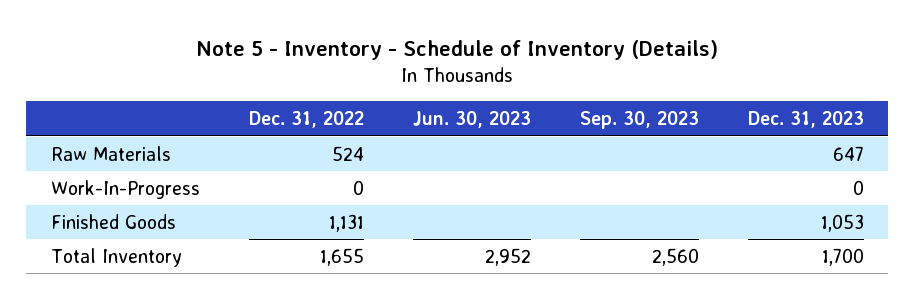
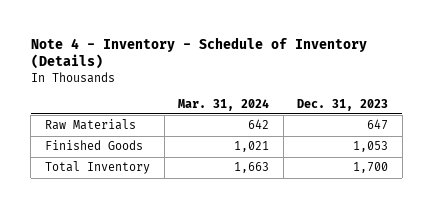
- Note 5 - Inventory - Schedule of Inventory (Details)
+ Note 4 - Inventory - Schedule of Inventory (Details)
- | Dec. 31, 2022 | Jun. 30, 2023 | Sep. 30, 2023 | Dec. 31, 2023
+ | Mar. 31, 2024 | Dec. 31, 2023
- Work-In-Progress | 0 | | | 0

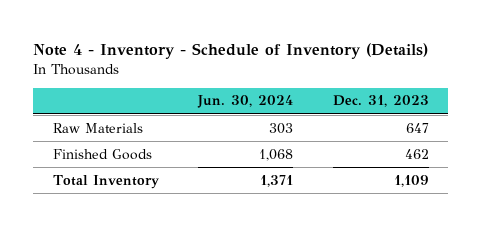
- | Mar. 31, 2024 | Dec. 31, 2023
+ | Jun. 30, 2024 | Dec. 31, 2023
- Finished Goods | 1,021 | 1,053
- Total Inventory | 1,663 | 1,700
+ Finished Goods | 1,068 | 462
+ Total Inventory | 1,371 | 1,109

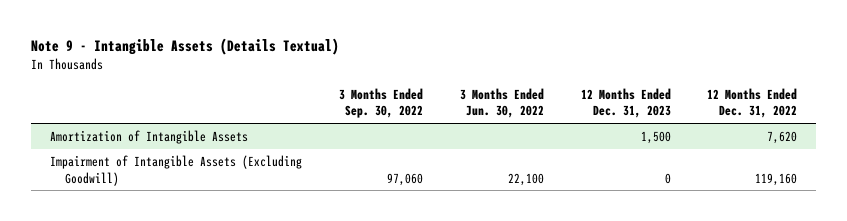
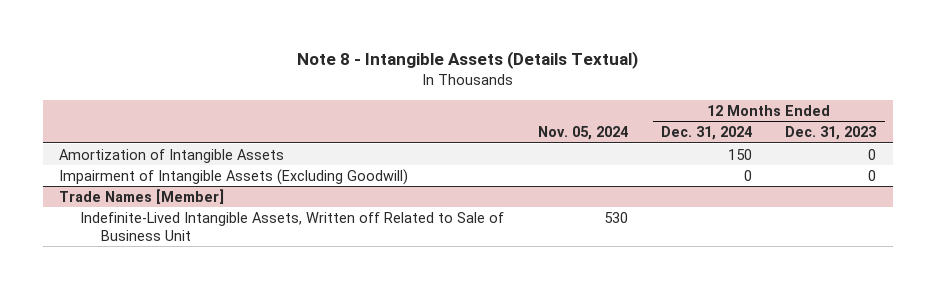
- Note 9 - Intangible Assets (Details Textual)
+ Note 8 - Intangible Assets (Details Textual)
- | 3 Months Ended Sep. 30, 2022 | 3 Months Ended Jun. 30, 2022 | 12 Months Ended Dec. 31, 2023 | 12 Months Ended Dec. 31, 2022
+ | Nov. 05, 2024 | 12 Months Ended Dec. 31, 2024 | 12 Months Ended Dec. 31, 2023
- Amortization of Intangible Assets | | | 1,500 | 7,620
+ Amortization of Intangible Assets | | 150 | 0
+ Trade Names [Member]
+ Indefinite-Lived Intangible Assets, Written off Related to Sale of Business Unit | 530 | |

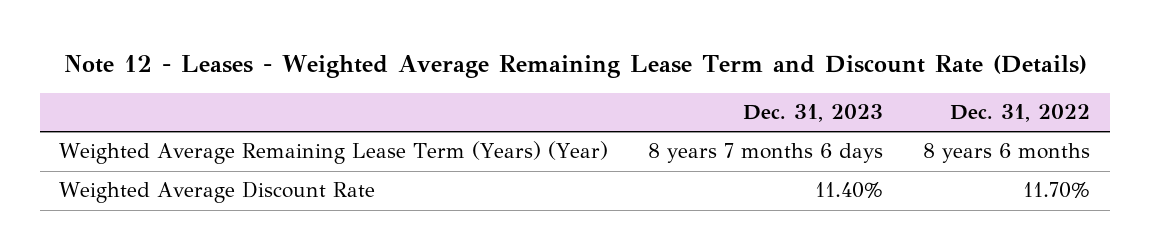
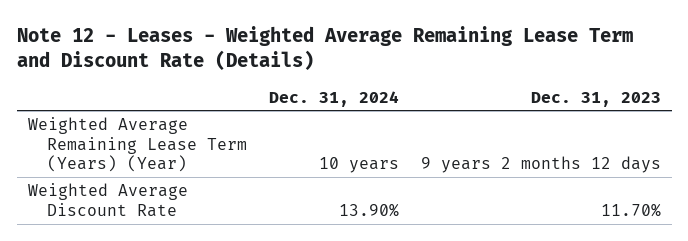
- | Dec. 31, 2023 | Dec. 31, 2022
+ | Dec. 31, 2024 | Dec. 31, 2023
- Weighted Average Remaining Lease Term (Years) (Year) | 8 years 7 months 6 days | 8 years 6 months
- Weighted Average Discount Rate | 11.40% | 11.70%
+ Weighted Average Remaining Lease Term (Years) (Year) | 10 years | 9 years 2 months 12 days
+ Weighted Average Discount Rate | 13.90% | 11.70%

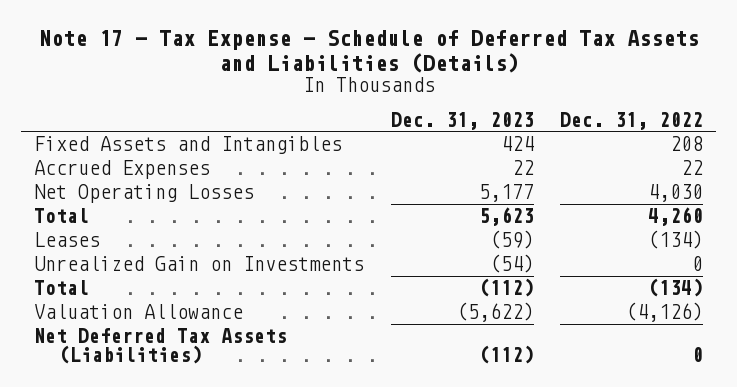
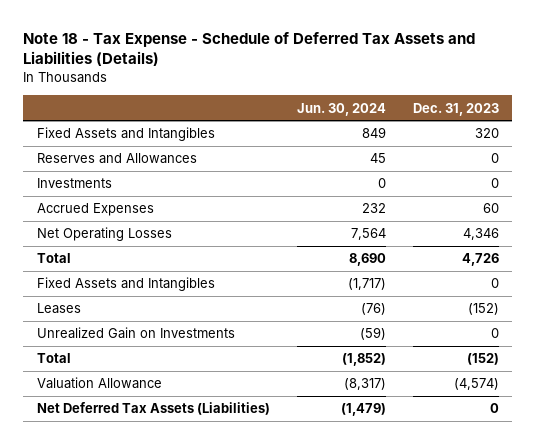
- Note 17 - Tax Expense - Schedule of Deferred Tax Assets and Liabilities (Details)
+ Note 18 - Tax Expense - Schedule of Deferred Tax Assets and Liabilities (Details)
- | Dec. 31, 2023 | Dec. 31, 2022
+ | Jun. 30, 2024 | Dec. 31, 2023
- Fixed Assets and Intangibles | 424 | 208
- Accrued Expenses | 22 | 22
- Net Operating Losses | 5,177 | 4,030
- Total | 5,623 | 4,260
- Leases | (59) | (134)
- Unrealized Gain on Investments | (54) | 0
- Total | (112) | (134)
- Valuation Allowance | (5,622) | (4,126)
- Net Deferred Tax Assets (Liabilities) | (112) | 0
+ Fixed Assets and Intangibles | 849 | 320
+ Reserves and Allowances | 45 | 0
+ Investments | 0 | 0
+ Accrued Expenses | 232 | 60
+ Net Operating Losses | 7,564 | 4,346
+ Total | 8,690 | 4,726
+ Fixed Assets and Intangibles | (1,717) | 0
+ Leases | (76) | (152)
+ Unrealized Gain on Investments | (59) | 0
+ Total | (1,852) | (152)
+ Valuation Allowance | (8,317) | (4,574)
+ Net Deferred Tax Assets (Liabilities) | (1,479) | 0

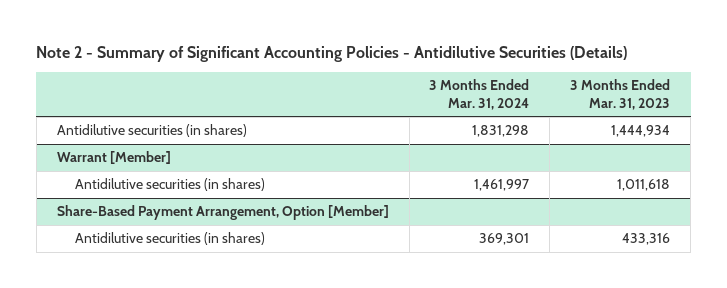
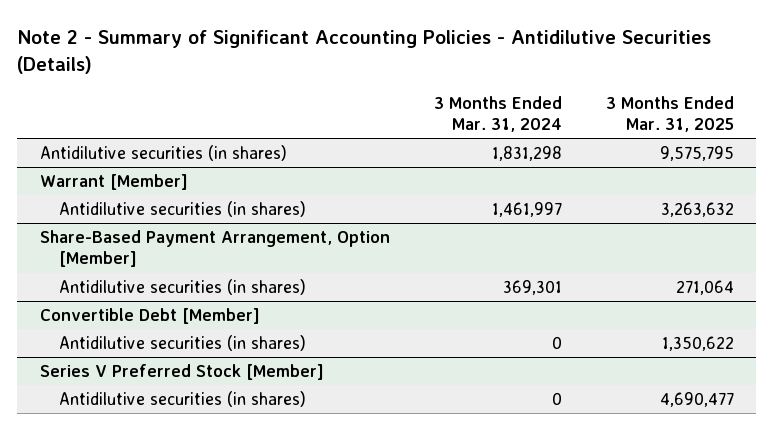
- | 3 Months Ended Mar. 31, 2024 | 3 Months Ended Mar. 31, 2023
+ | 3 Months Ended Mar. 31, 2024 | 3 Months Ended Mar. 31, 2025
+ Convertible Debt [Member]
+ Antidilutive securities (in shares) | 0 | 1,350,622
+ Series V Preferred Stock [Member]
+ Antidilutive securities (in shares) | 0 | 4,690,477

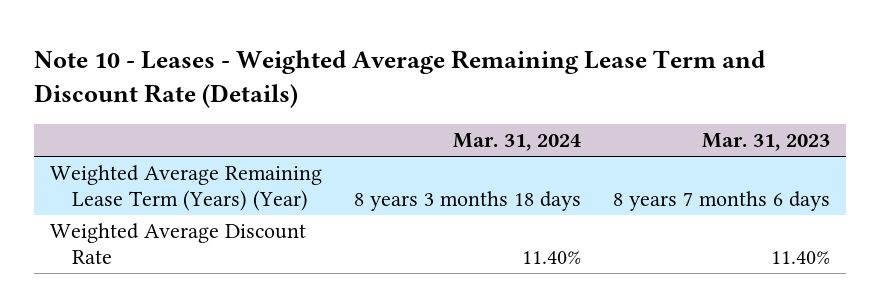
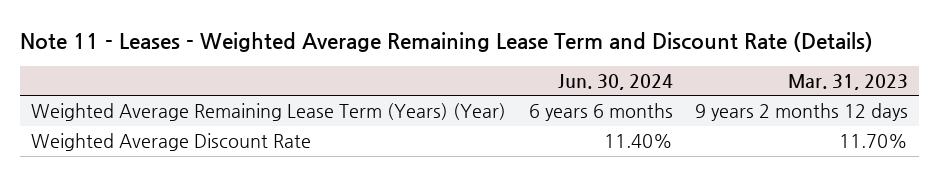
- Note 10 - Leases - Weighted Average Remaining Lease Term and Discount Rate (Details)
+ Note 11 - Leases - Weighted Average Remaining Lease Term and Discount Rate (Details)
- | Mar. 31, 2024 | Mar. 31, 2023
+ | Jun. 30, 2024 | Mar. 31, 2023
- Weighted Average Remaining Lease Term (Years) (Year) | 8 years 3 months 18 days | 8 years 7 months 6 days
- Weighted Average Discount Rate | 11.40% | 11.40%
+ Weighted Average Remaining Lease Term (Years) (Year) | 6 years 6 months | 9 years 2 months 12 days
+ Weighted Average Discount Rate | 11.40% | 11.70%

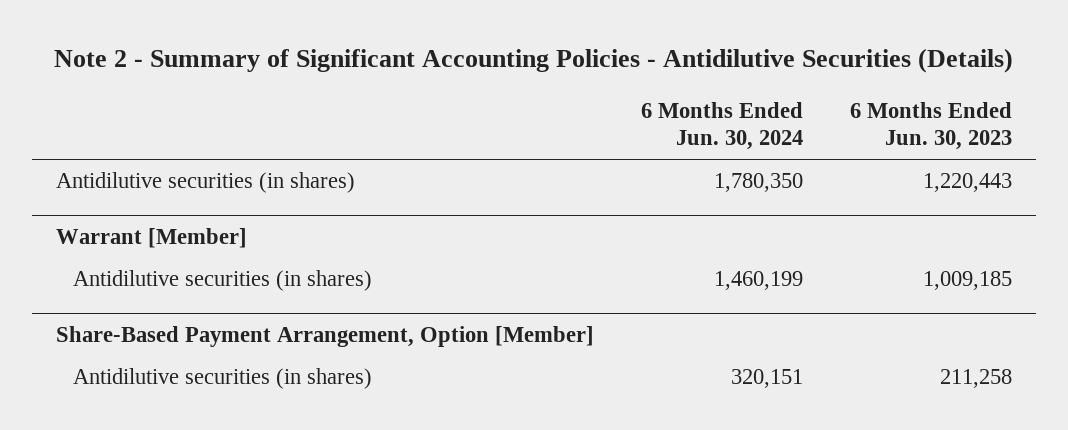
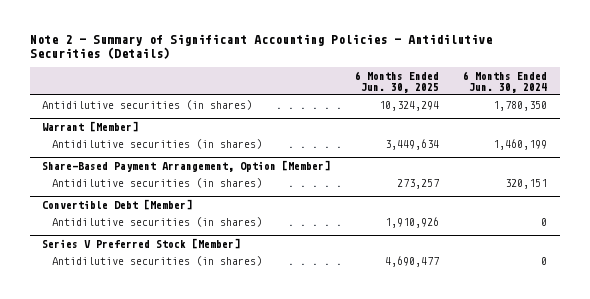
- | 6 Months Ended Jun. 30, 2024 | 6 Months Ended Jun. 30, 2023
+ | 6 Months Ended Jun. 30, 2025 | 6 Months Ended Jun. 30, 2024
+ Convertible Debt [Member]
+ Antidilutive securities (in shares) | 1,910,926 | 0
+ Series V Preferred Stock [Member]
+ Antidilutive securities (in shares) | 4,690,477 | 0

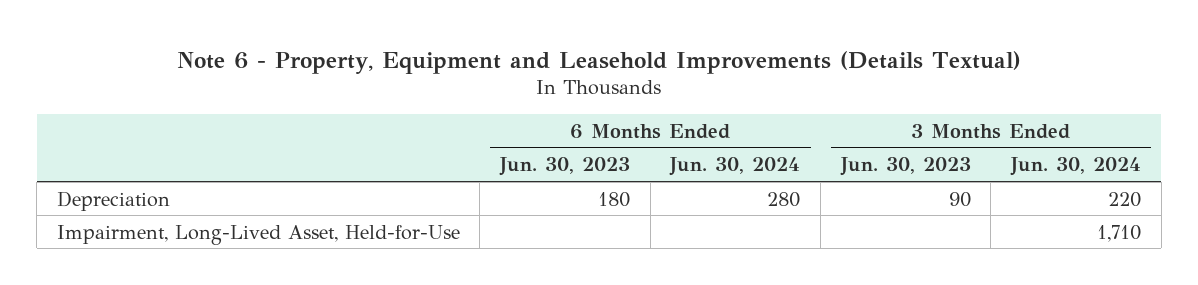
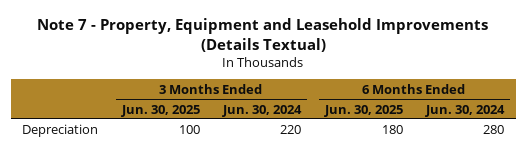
- Note 6 - Property, Equipment and Leasehold Improvements (Details Textual)
+ Note 7 - Property, Equipment and Leasehold Improvements (Details Textual)
- | 6 Months Ended Jun. 30, 2023 | 6 Months Ended Jun. 30, 2024 | 3 Months Ended Jun. 30, 2023 | 3 Months Ended Jun. 30, 2024
+ | 3 Months Ended Jun. 30, 2025 | 3 Months Ended Jun. 30, 2024 | 6 Months Ended Jun. 30, 2025 | 6 Months Ended Jun. 30, 2024
- Impairment, Long-Lived Asset, Held-for-Use | | | | 1,710

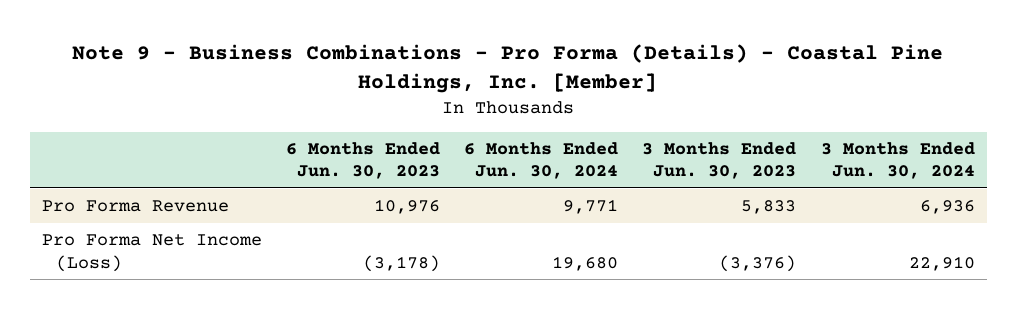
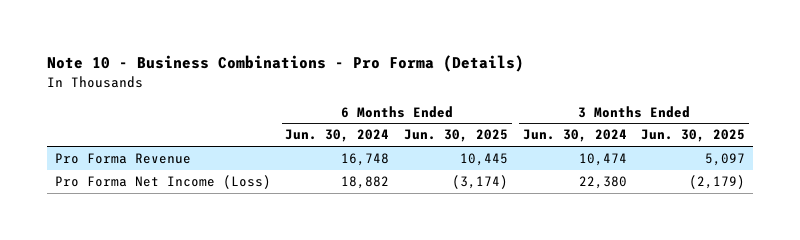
- Note 9 - Business Combinations - Pro Forma (Details) - Coastal Pine Holdings, Inc. [Member]
+ Note 10 - Business Combinations - Pro Forma (Details)
- | 6 Months Ended Jun. 30, 2023 | 6 Months Ended Jun. 30, 2024 | 3 Months Ended Jun. 30, 2023 | 3 Months Ended Jun. 30, 2024
+ | 6 Months Ended Jun. 30, 2024 | 6 Months Ended Jun. 30, 2025 | 3 Months Ended Jun. 30, 2024 | 3 Months Ended Jun. 30, 2025
- Pro Forma Revenue | 10,976 | 9,771 | 5,833 | 6,936
- Pro Forma Net Income (Loss) | (3,178) | 19,680 | (3,376) | 22,910
+ Pro Forma Revenue | 16,748 | 10,445 | 10,474 | 5,097
+ Pro Forma Net Income (Loss) | 18,882 | (3,174) | 22,380 | (2,179)

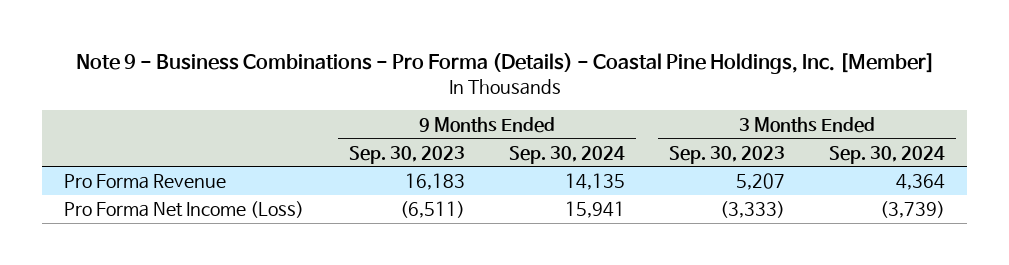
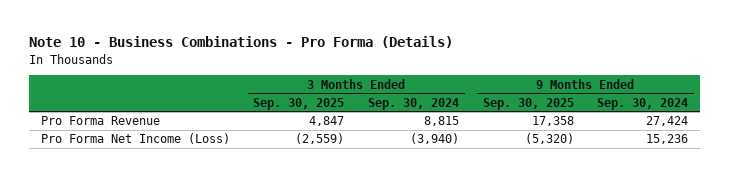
- Note 9 - Business Combinations - Pro Forma (Details) - Coastal Pine Holdings, Inc. [Member]
+ Note 10 - Business Combinations - Pro Forma (Details)
- | 9 Months Ended Sep. 30, 2023 | 9 Months Ended Sep. 30, 2024 | 3 Months Ended Sep. 30, 2023 | 3 Months Ended Sep. 30, 2024
+ | 3 Months Ended Sep. 30, 2025 | 3 Months Ended Sep. 30, 2024 | 9 Months Ended Sep. 30, 2025 | 9 Months Ended Sep. 30, 2024
- Pro Forma Revenue | 16,183 | 14,135 | 5,207 | 4,364
- Pro Forma Net Income (Loss) | (6,511) | 15,941 | (3,333) | (3,739)
+ Pro Forma Revenue | 4,847 | 8,815 | 17,358 | 27,424
+ Pro Forma Net Income (Loss) | (2,559) | (3,940) | (5,320) | 15,236

